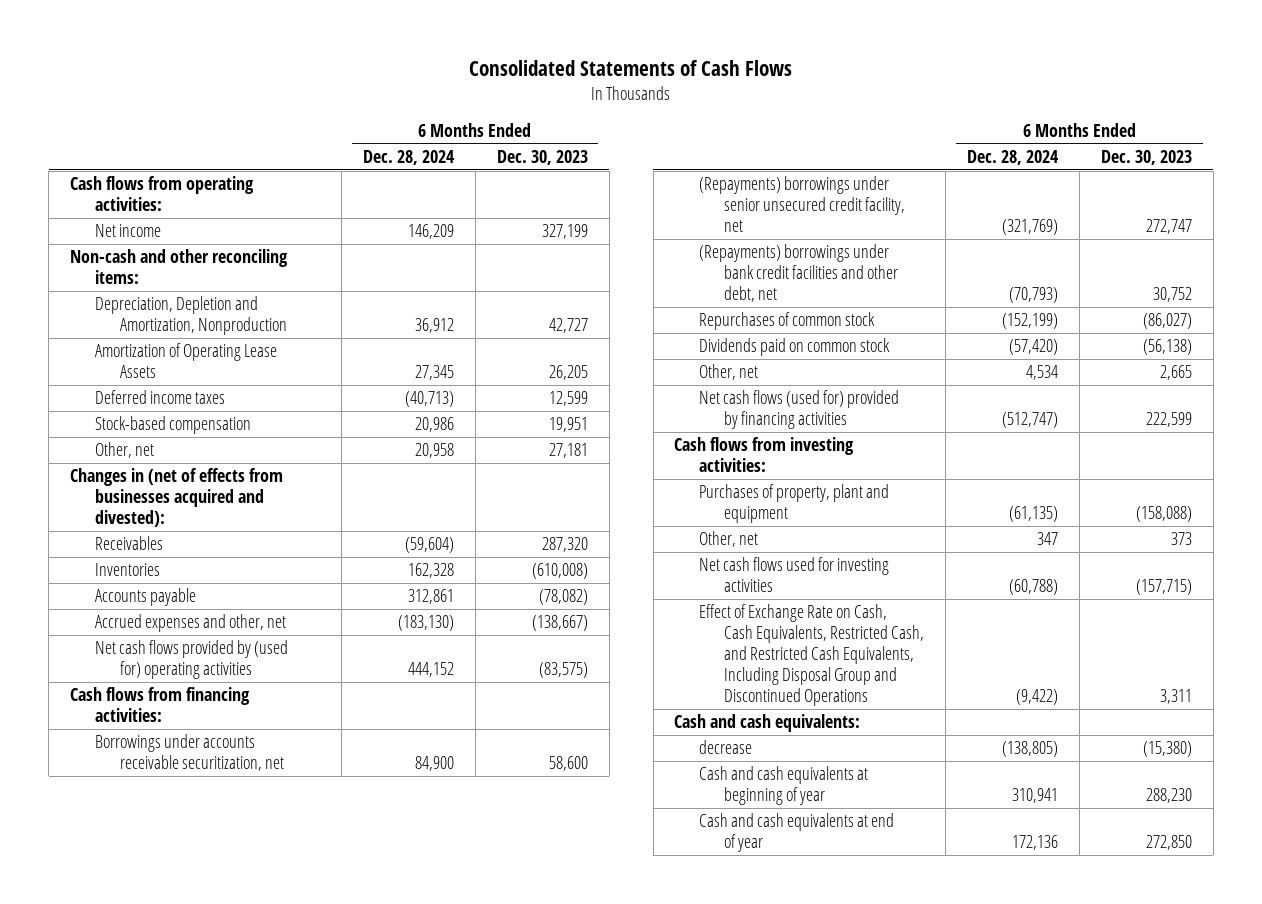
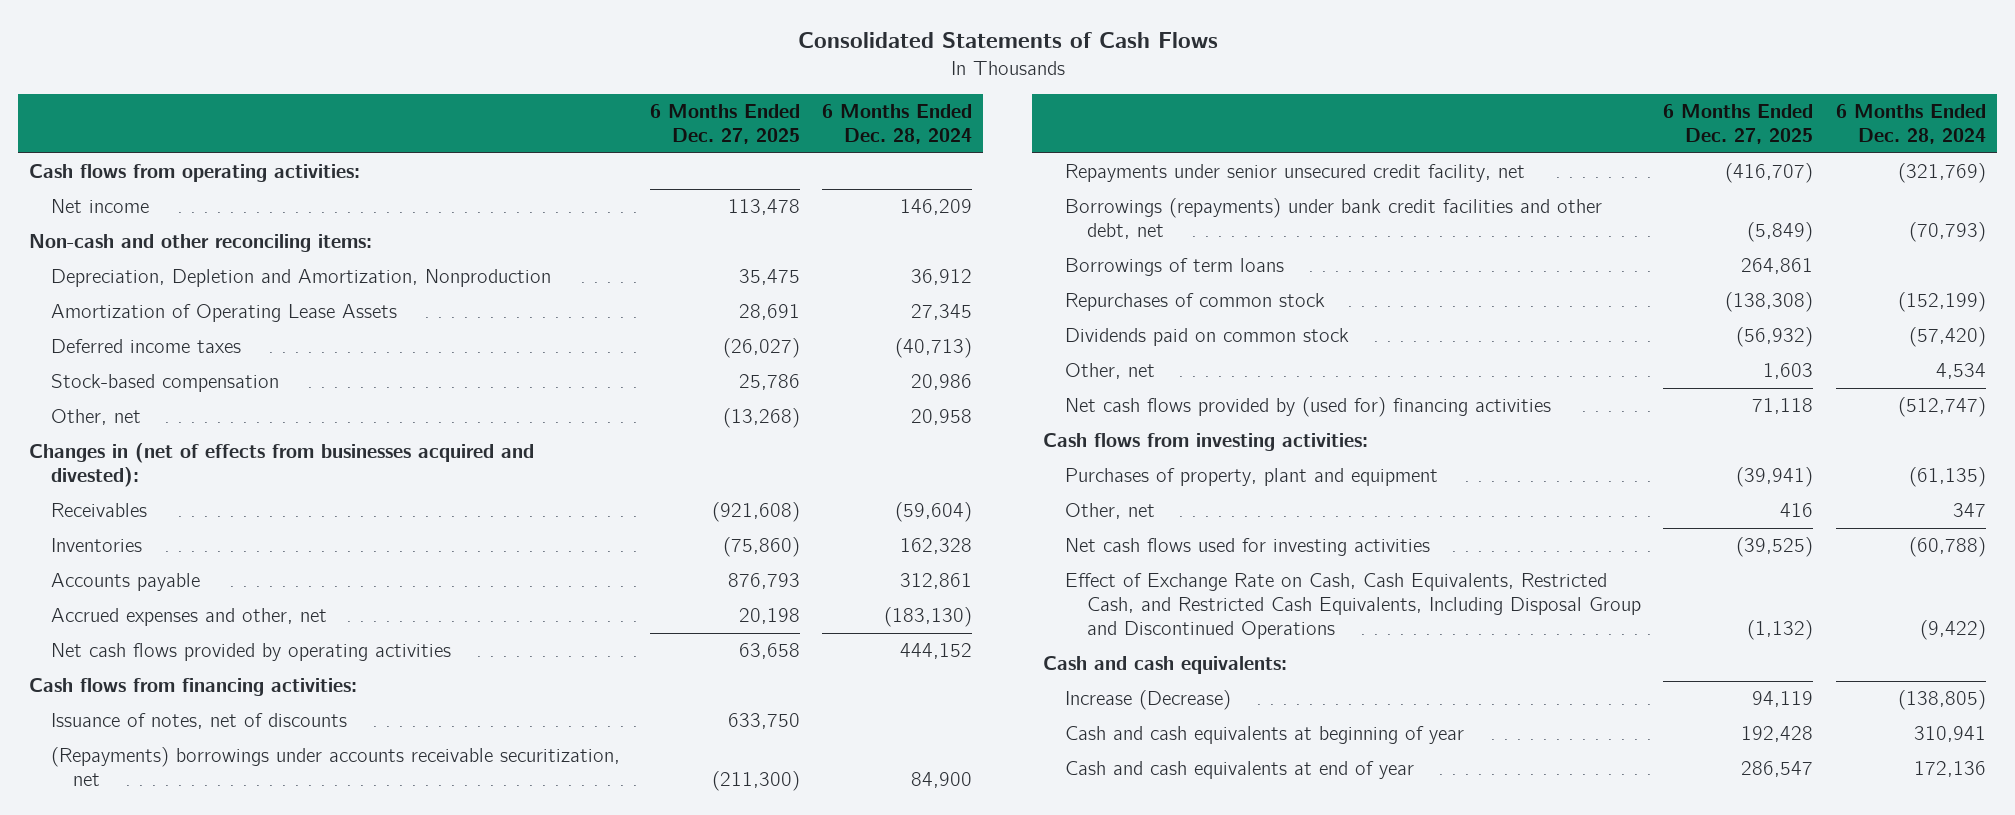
- | 6 Months Ended Dec. 28, 2024 | 6 Months Ended Dec. 30, 2023
+ | 6 Months Ended Dec. 27, 2025 | 6 Months Ended Dec. 28, 2024
- Net cash flows provided by (used for) operating activities | 444,152 | (83,575)
+ Net cash flows provided by operating activities | 63,658 | 444,152
- Borrowings under accounts receivable securitization, net | 84,900 | 58,600
- (Repayments) borrowings under senior unsecured credit facility, net | (321,769) | 272,747
- (Repayments) borrowings under bank credit facilities and other debt, net | (70,793) | 30,752
+ Issuance of notes, net of discounts | 633,750 |
+ (Repayments) borrowings under accounts receivable securitization, net | (211,300) | 84,900
+ Repayments under senior unsecured credit facility, net | (416,707) | (321,769)
+ Borrowings (repayments) under bank credit facilities and other debt, net | (5,849) | (70,793)
+ Borrowings of term loans | 264,861 |
- Net cash flows (used for) provided by financing activities | (512,747) | 222,599
+ Net cash flows provided by (used for) financing activities | 71,118 | (512,747)
- decrease | (138,805) | (15,380)
+ Increase (Decrease) | 94,119 | (138,805)

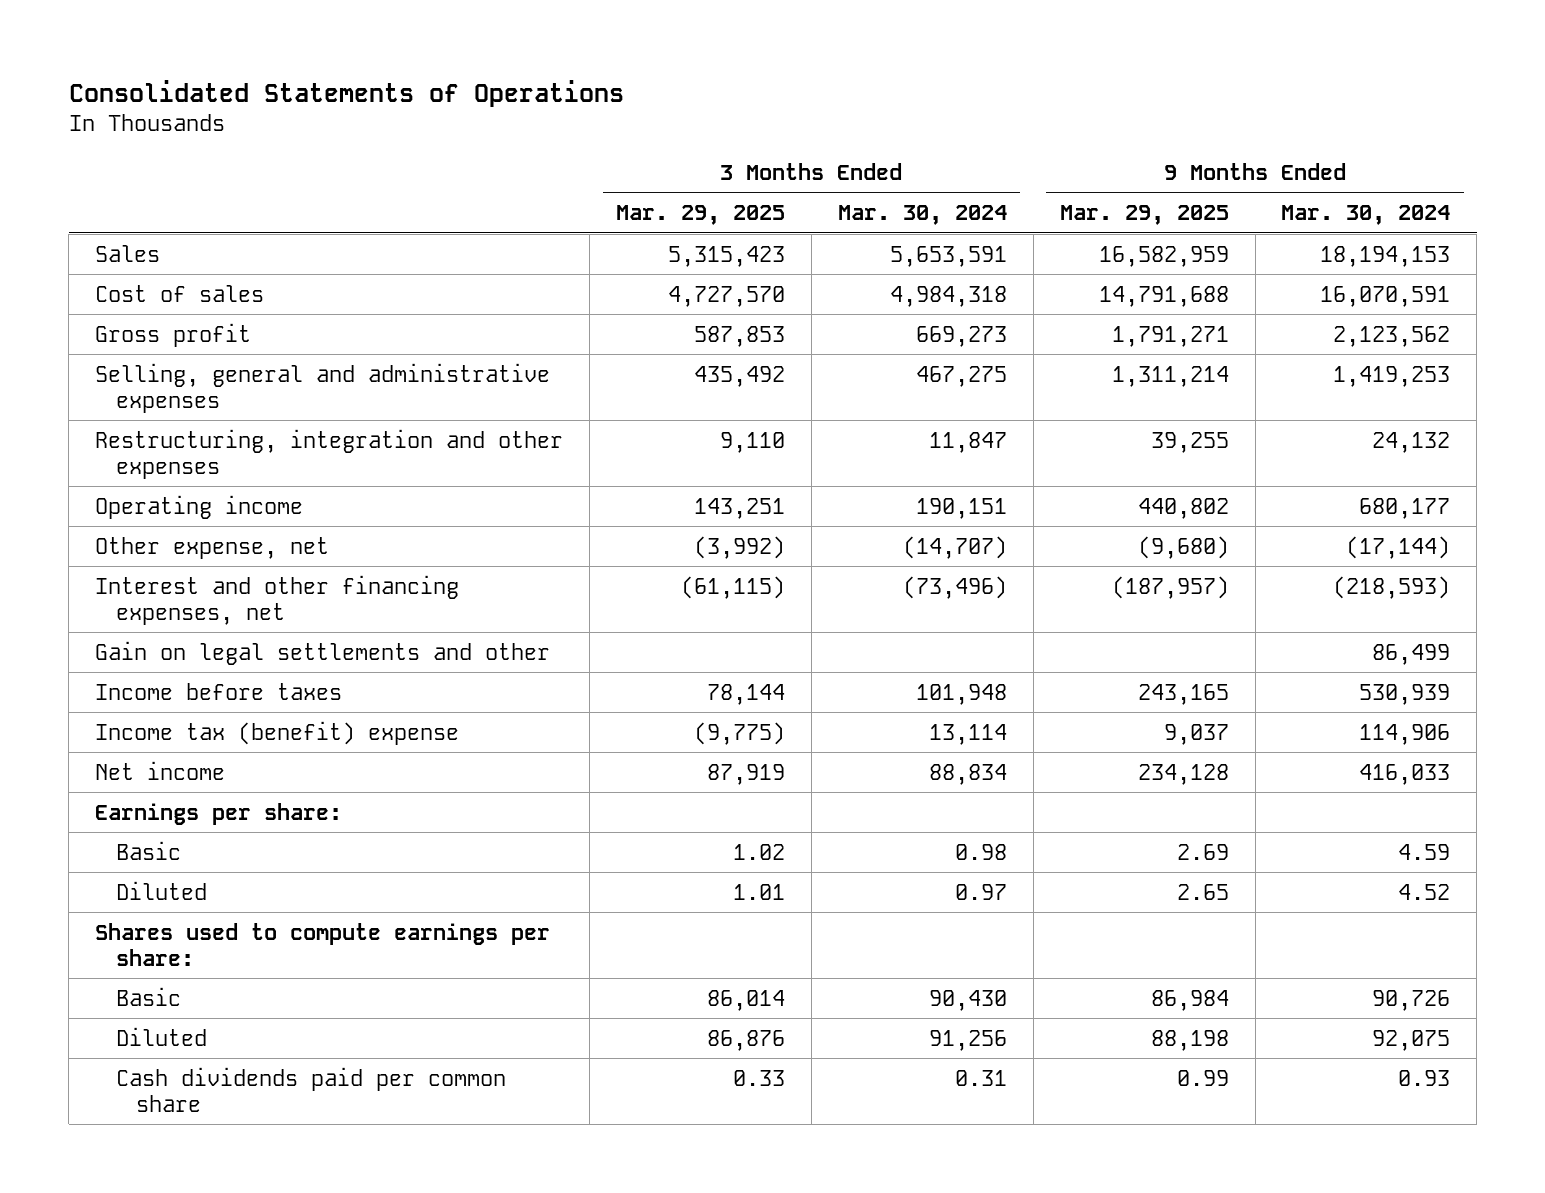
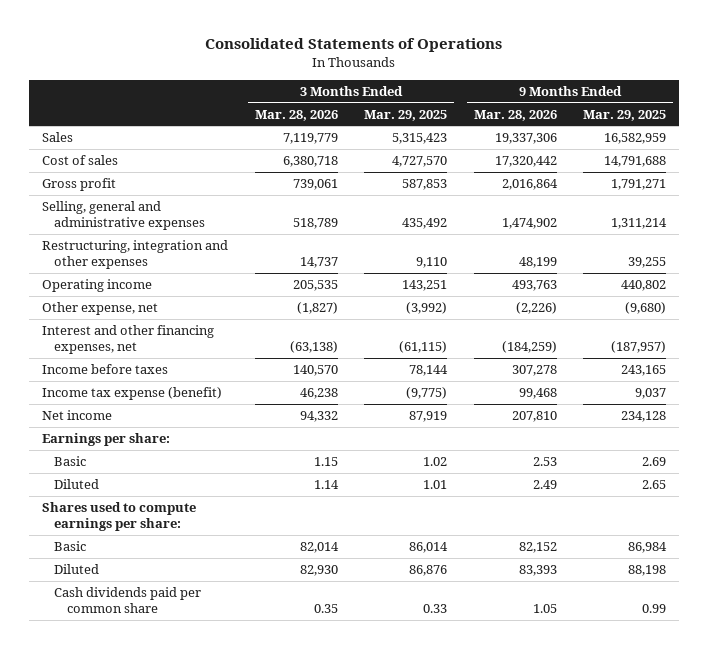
- | 3 Months Ended Mar. 29, 2025 | 3 Months Ended Mar. 30, 2024 | 9 Months Ended Mar. 29, 2025 | 9 Months Ended Mar. 30, 2024
+ | 3 Months Ended Mar. 28, 2026 | 3 Months Ended Mar. 29, 2025 | 9 Months Ended Mar. 28, 2026 | 9 Months Ended Mar. 29, 2025
- Gain on legal settlements and other | | | | 86,499
- Income tax (benefit) expense | (9,775) | 13,114 | 9,037 | 114,906
+ Income tax expense (benefit) | 46,238 | (9,775) | 99,468 | 9,037

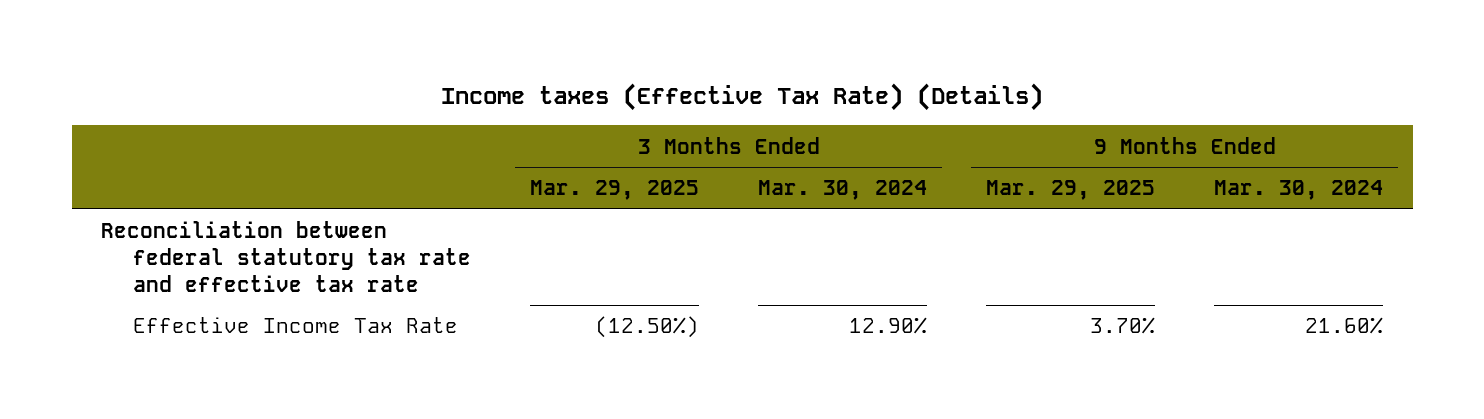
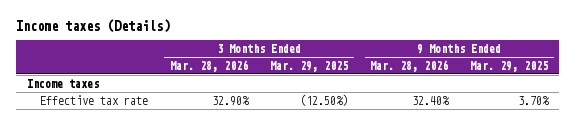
- Income taxes (Effective Tax Rate) (Details)
+ Income taxes (Details)
- | 3 Months Ended Mar. 29, 2025 | 3 Months Ended Mar. 30, 2024 | 9 Months Ended Mar. 29, 2025 | 9 Months Ended Mar. 30, 2024
+ | 3 Months Ended Mar. 28, 2026 | 3 Months Ended Mar. 29, 2025 | 9 Months Ended Mar. 28, 2026 | 9 Months Ended Mar. 29, 2025
- Reconciliation between federal statutory tax rate and effective tax rate
- Effective Income Tax Rate | (12.50%) | 12.90% | 3.70% | 21.60%
+ Income taxes
+ Effective tax rate | 32.90% | (12.50%) | 32.40% | 3.70%

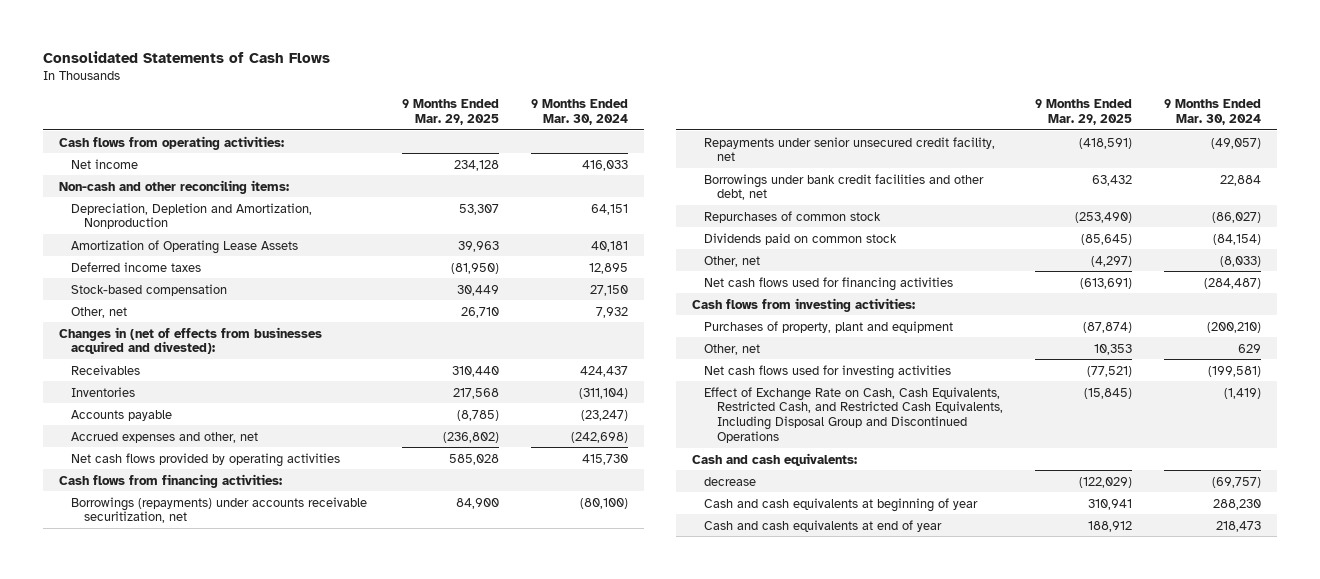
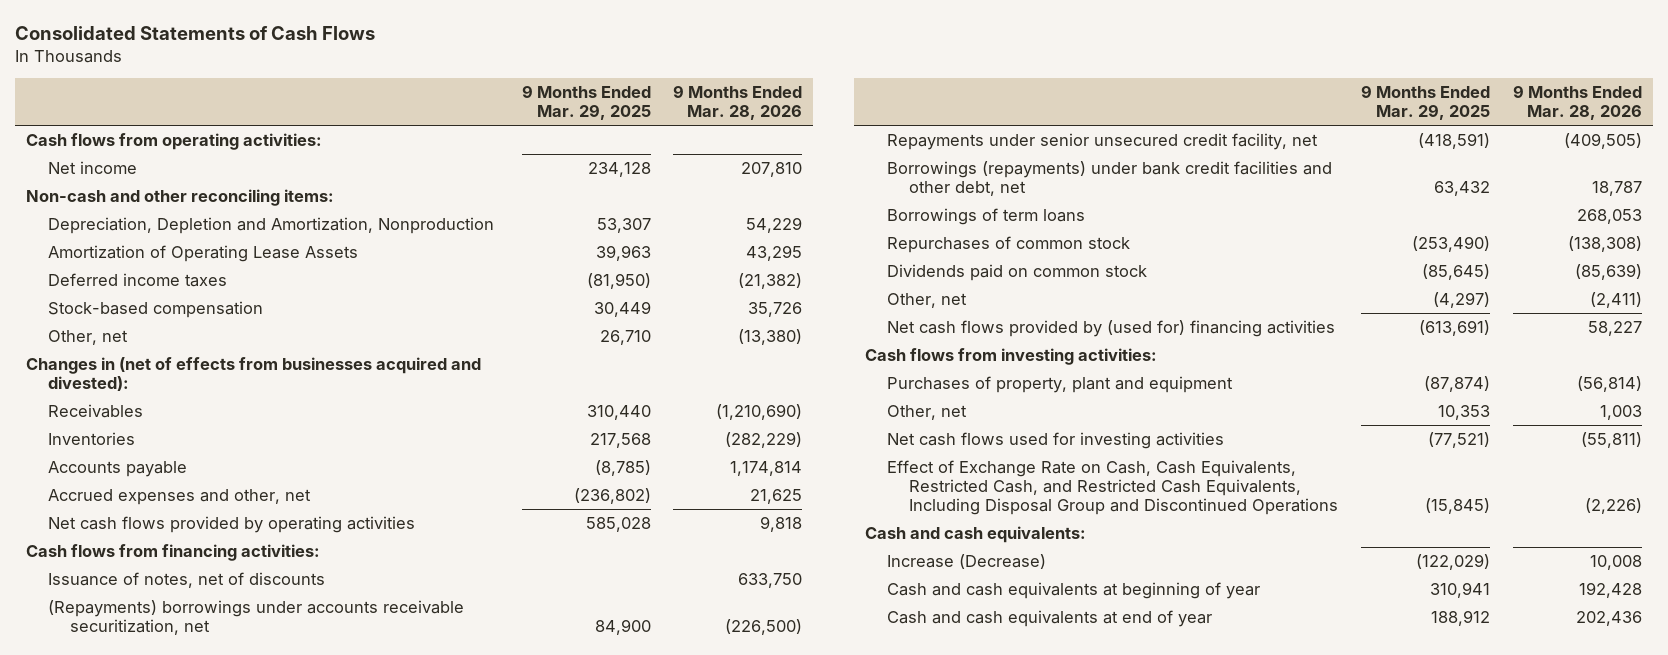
- | 9 Months Ended Mar. 29, 2025 | 9 Months Ended Mar. 30, 2024
+ | 9 Months Ended Mar. 29, 2025 | 9 Months Ended Mar. 28, 2026
- Borrowings (repayments) under accounts receivable securitization, net | 84,900 | (80,100)
+ Issuance of notes, net of discounts | | 633,750
+ (Repayments) borrowings under accounts receivable securitization, net | 84,900 | (226,500)
- Borrowings under bank credit facilities and other debt, net | 63,432 | 22,884
+ Borrowings (repayments) under bank credit facilities and other debt, net | 63,432 | 18,787
+ Borrowings of term loans | | 268,053
- Net cash flows used for financing activities | (613,691) | (284,487)
+ Net cash flows provided by (used for) financing activities | (613,691) | 58,227
- decrease | (122,029) | (69,757)
+ Increase (Decrease) | (122,029) | 10,008

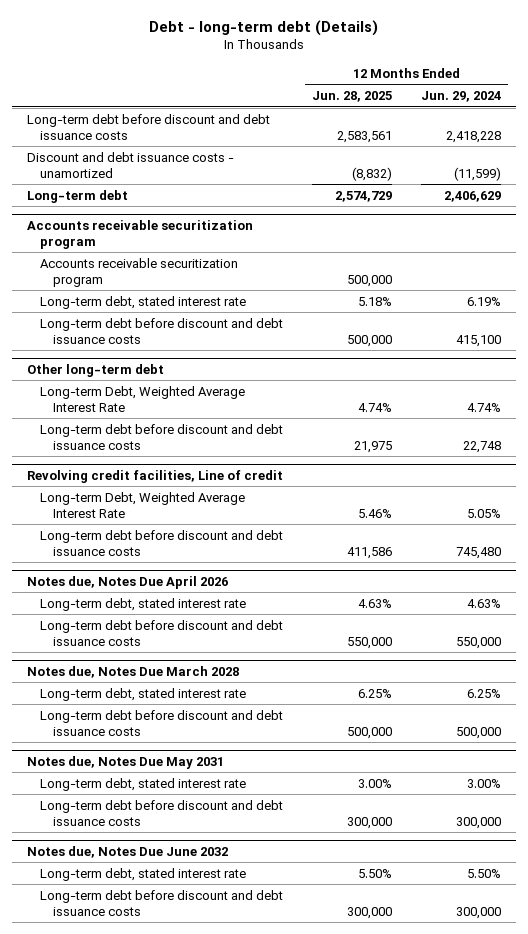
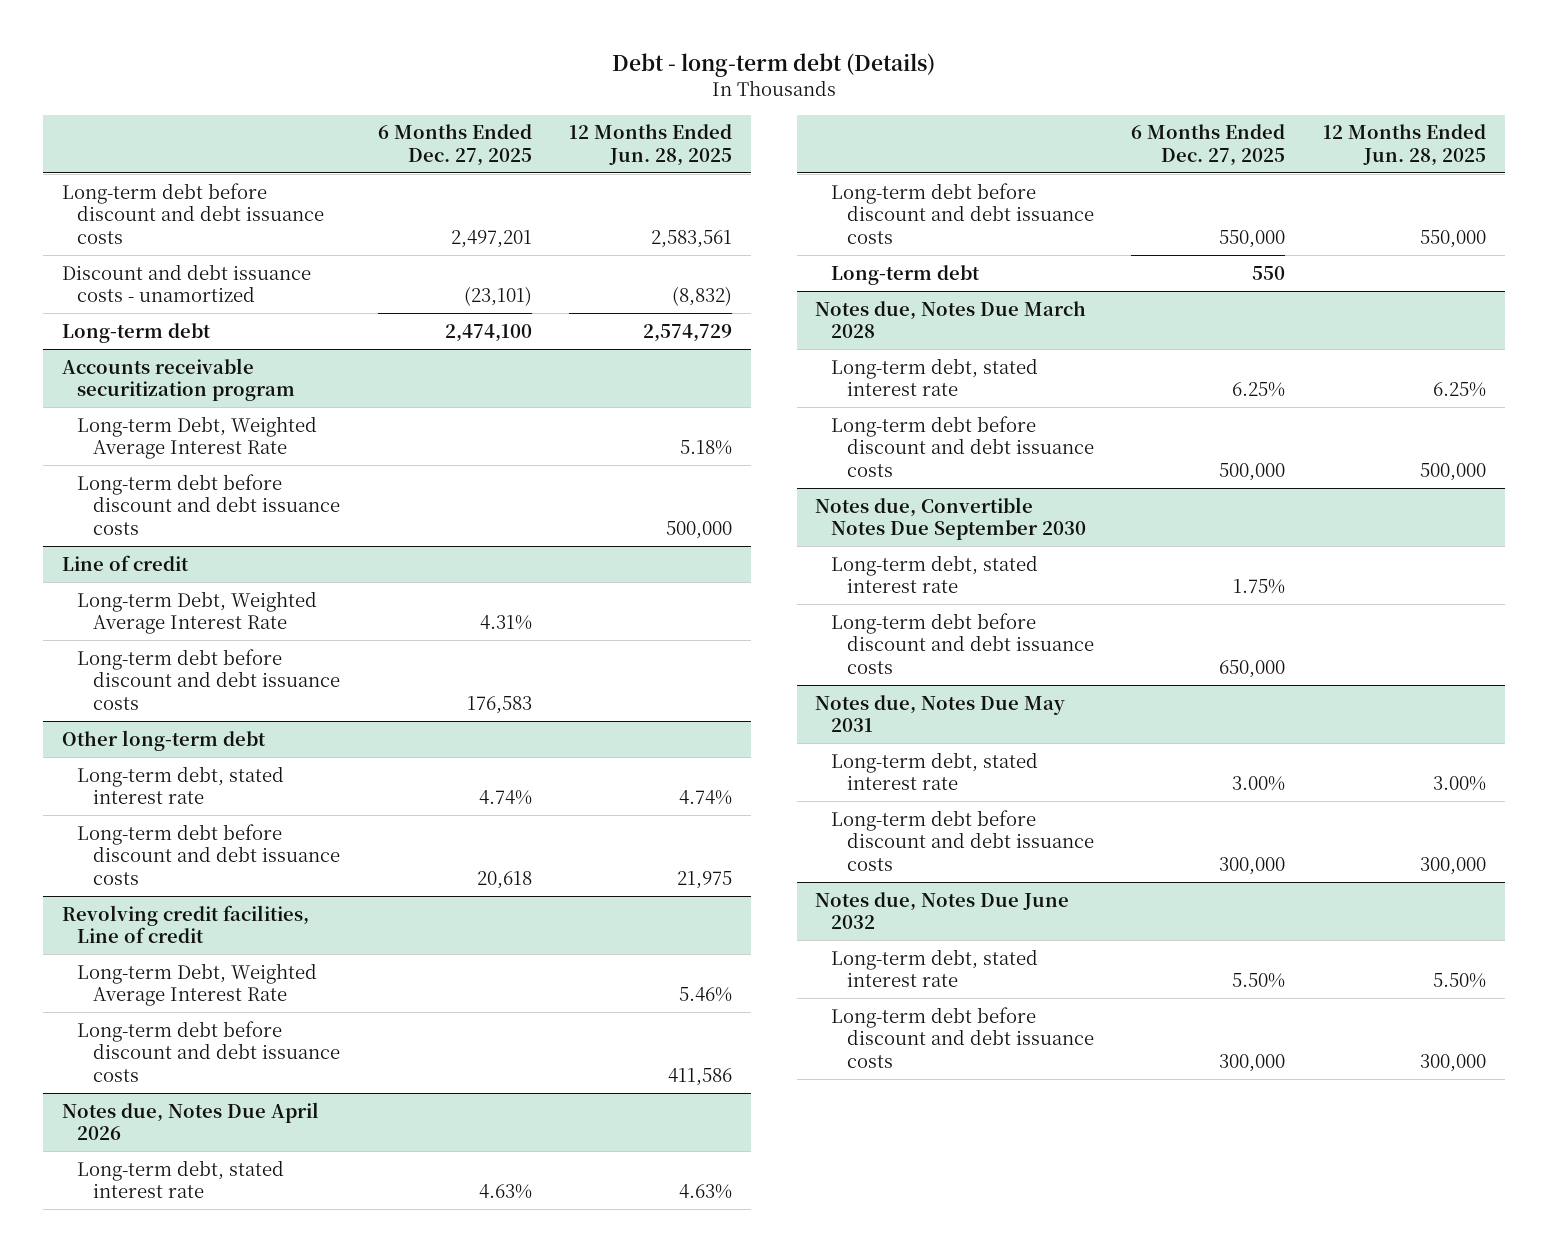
- | 12 Months Ended Jun. 28, 2025 | 12 Months Ended Jun. 29, 2024
+ | 6 Months Ended Dec. 27, 2025 | 12 Months Ended Jun. 28, 2025
@ Accounts receivable securitization program
- Accounts receivable securitization program | 500,000 |
- Long-term debt, stated interest rate | 5.18% | 6.19%
+ Long-term Debt, Weighted Average Interest Rate | | 5.18%
+ Line of credit
+ Long-term Debt, Weighted Average Interest Rate | 4.31% |
+ Long-term debt before discount and debt issuance costs | 176,583 |
@ Other long-term debt
- Long-term Debt, Weighted Average Interest Rate | 4.74% | 4.74%
+ Long-term debt, stated interest rate | 4.74% | 4.74%
@ Notes due, Notes Due April 2026
+ Long-term debt | 550 |
+ Notes due, Convertible Notes Due September 2030
+ Long-term debt, stated interest rate | 1.75% |
+ Long-term debt before discount and debt issuance costs | 650,000 |

